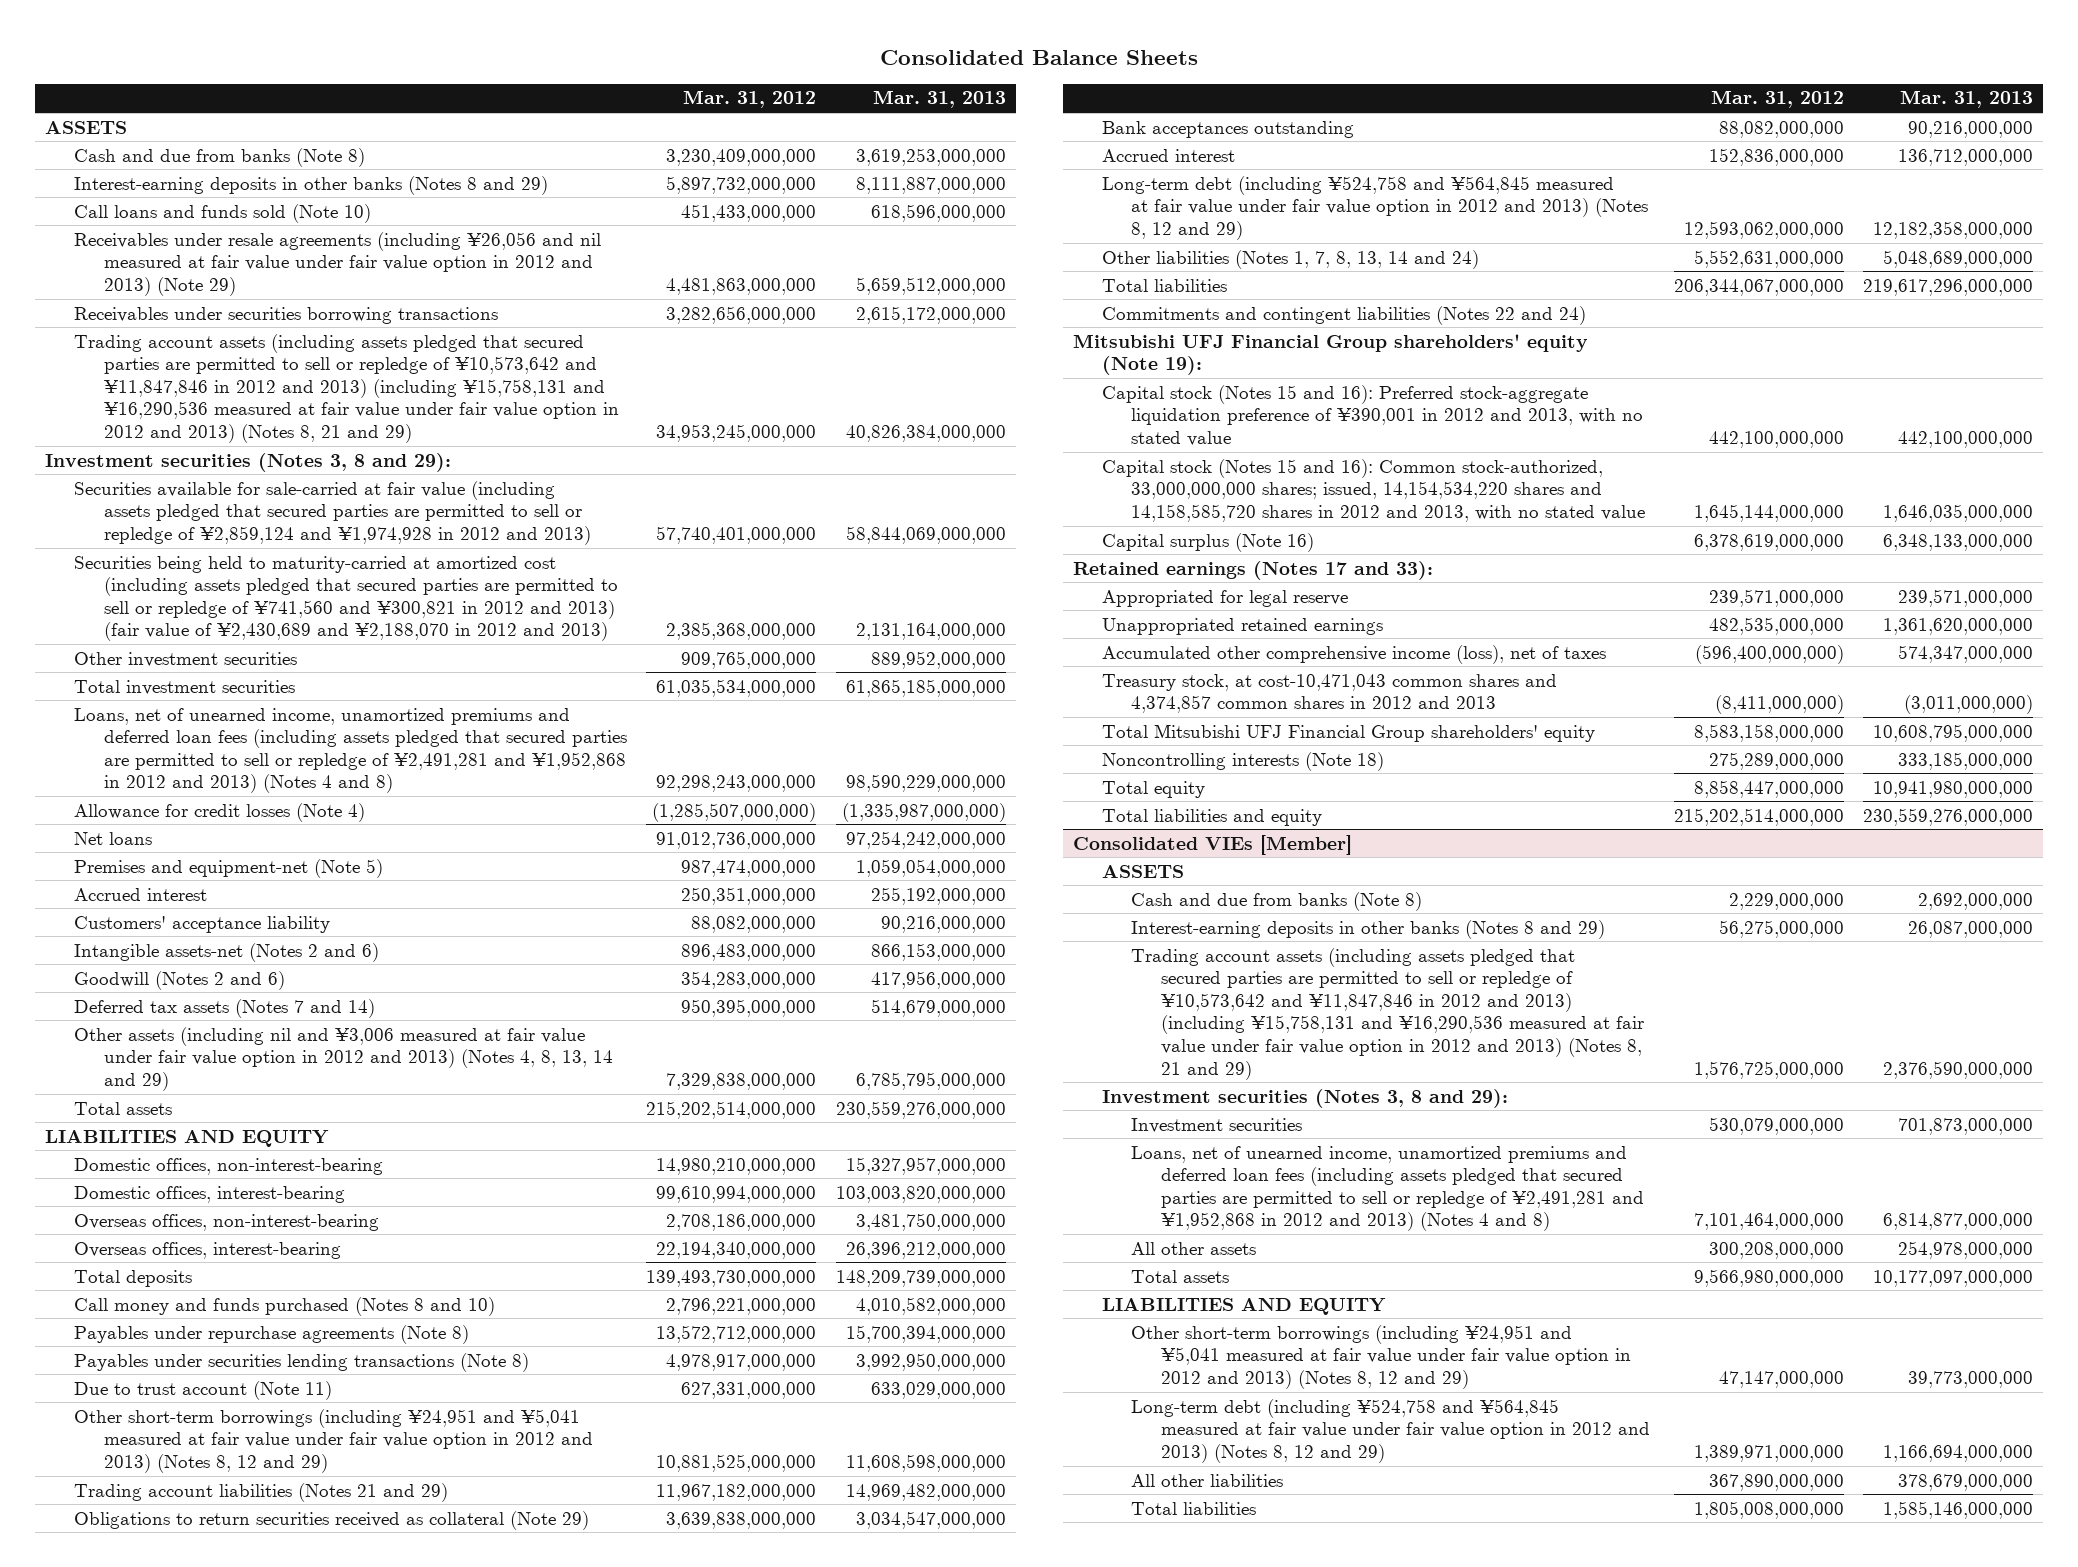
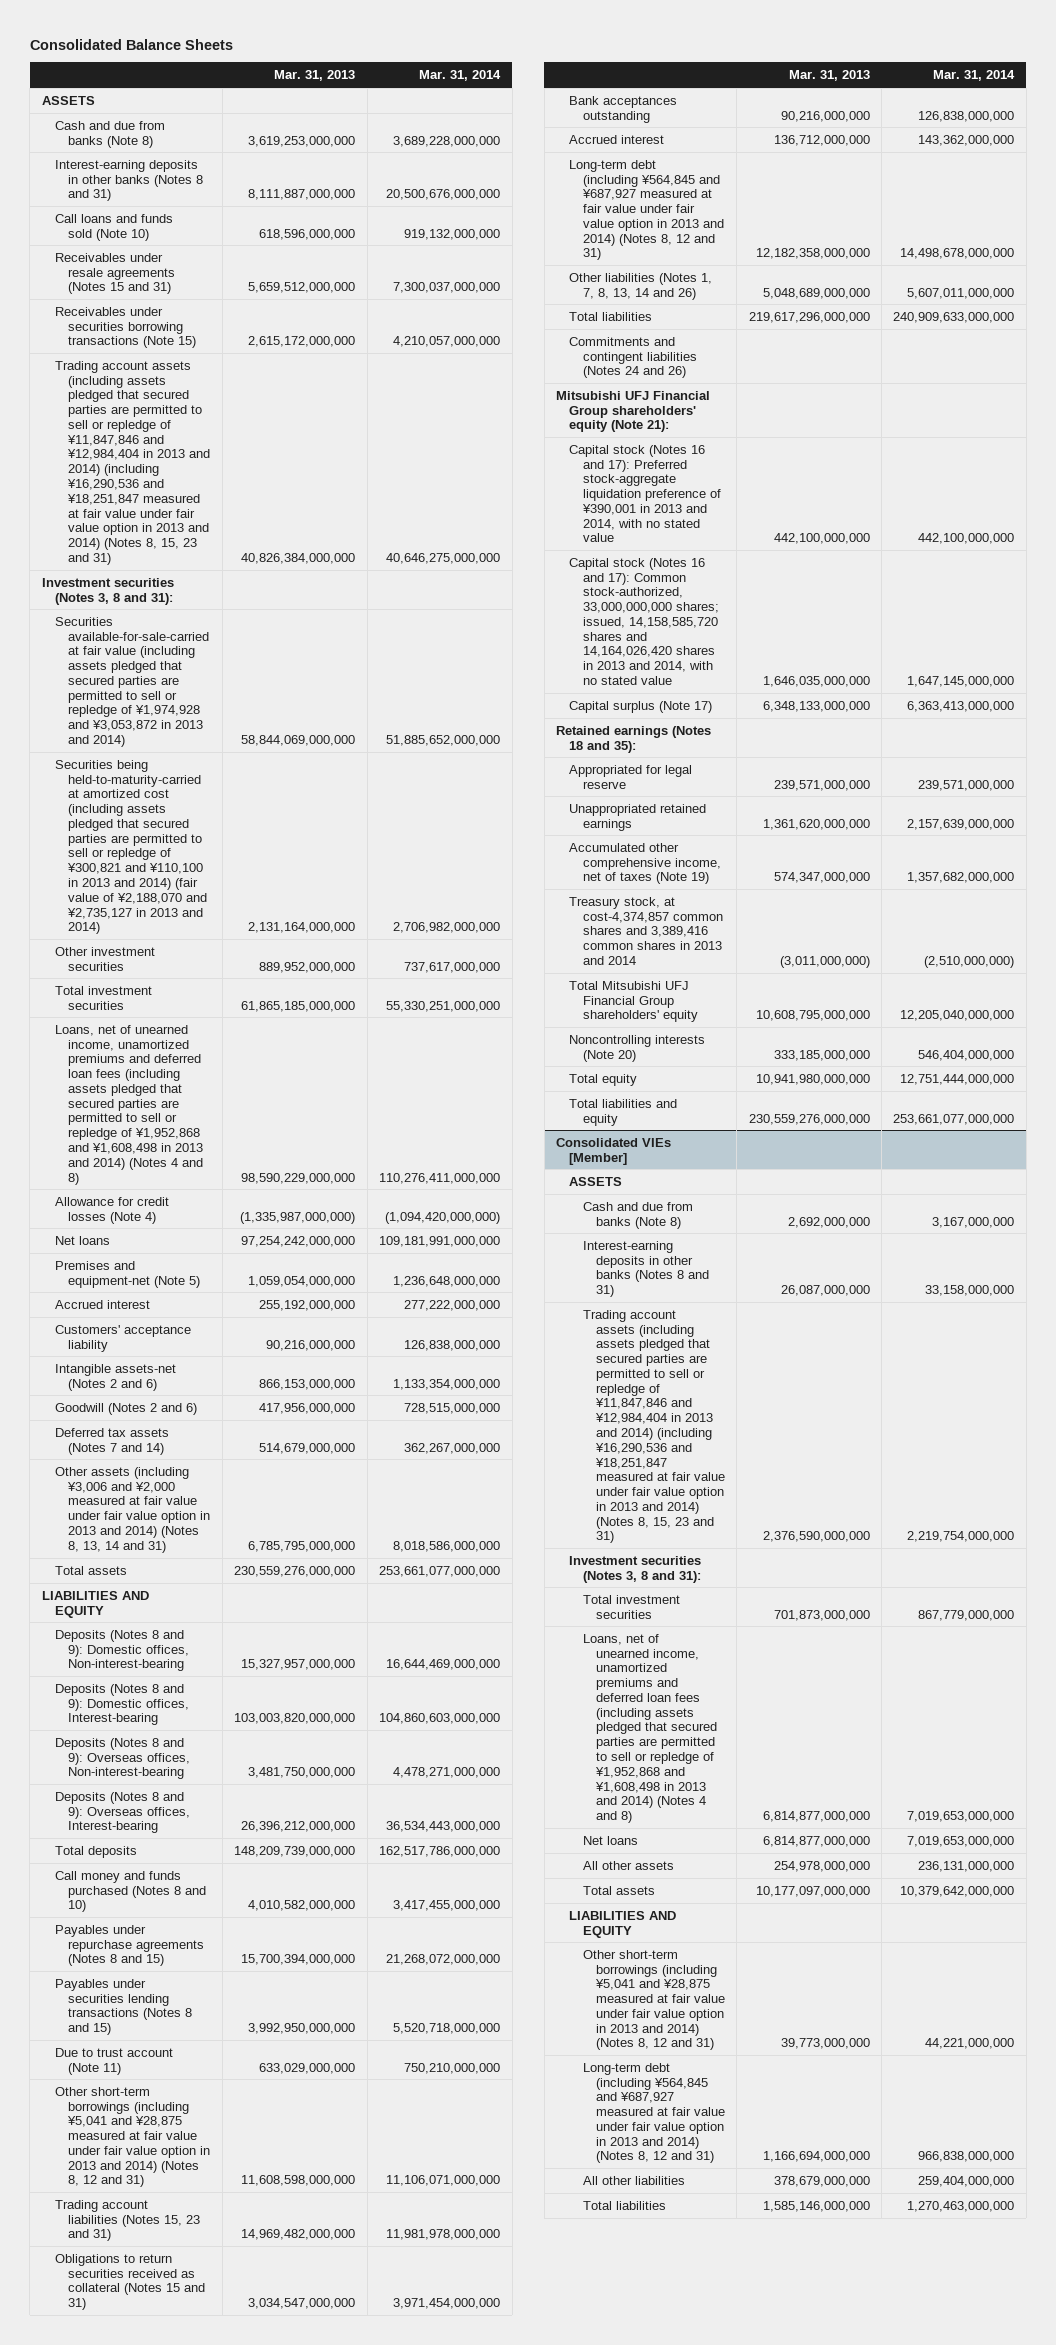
- | Mar. 31, 2012 | Mar. 31, 2013
+ | Mar. 31, 2013 | Mar. 31, 2014
- Interest-earning deposits in other banks (Notes 8 and 29) | 5,897,732,000,000 | 8,111,887,000,000
+ Interest-earning deposits in other banks (Notes 8 and 31) | 8,111,887,000,000 | 20,500,676,000,000
- Receivables under resale agreements (including ¥26,056 and nil measured at fair value under fair value option in 2012 and 2013) (Note 29) | 4,481,863,000,000 | 5,659,512,000,000
- Receivables under securities borrowing transactions | 3,282,656,000,000 | 2,615,172,000,000
- Trading account assets (including assets pledged that secured parties are permitted to sell or repledge of ¥10,573,642 and ¥11,847,846 in 2012 and 2013) (including ¥15,758,131 and ¥16,290,536 measured at fair value under fair value option in 2012 and 2013) (Notes 8, 21 and 29) | 34,953,245,000,000 | 40,826,384,000,000
- Investment securities (Notes 3, 8 and 29):
- Securities available for sale-carried at fair value (including assets pledged that secured parties are permitted to sell or repledge of ¥2,859,124 and ¥1,974,928 in 2012 and 2013) | 57,740,401,000,000 | 58,844,069,000,000
- Securities being held to maturity-carried at amortized cost (including assets pledged that secured parties are permitted to sell or repledge of ¥741,560 and ¥300,821 in 2012 and 2013) (fair value of ¥2,430,689 and ¥2,188,070 in 2012 and 2013) | 2,385,368,000,000 | 2,131,164,000,000
+ Receivables under resale agreements (Notes 15 and 31) | 5,659,512,000,000 | 7,300,037,000,000
+ Receivables under securities borrowing transactions (Note 15) | 2,615,172,000,000 | 4,210,057,000,000
+ Trading account assets (including assets pledged that secured parties are permitted to sell or repledge of ¥11,847,846 and ¥12,984,404 in 2013 and 2014) (including ¥16,290,536 and ¥18,251,847 measured at fair value under fair value option in 2013 and 2014) (Notes 8, 15, 23 and 31) | 40,826,384,000,000 | 40,646,275,000,000
+ Investment securities (Notes 3, 8 and 31):
+ Securities available-for-sale-carried at fair value (including assets pledged that secured parties are permitted to sell or repledge of ¥1,974,928 and ¥3,053,872 in 2013 and 2014) | 58,844,069,000,000 | 51,885,652,000,000
+ Securities being held-to-maturity-carried at amortized cost (including assets pledged that secured parties are permitted to sell or repledge of ¥300,821 and ¥110,100 in 2013 and 2014) (fair value of ¥2,188,070 and ¥2,735,127 in 2013 and 2014) | 2,131,164,000,000 | 2,706,982,000,000
- Loans, net of unearned income, unamortized premiums and deferred loan fees (including assets pledged that secured parties are permitted to sell or repledge of ¥2,491,281 and ¥1,952,868 in 2012 and 2013) (Notes 4 and 8) | 92,298,243,000,000 | 98,590,229,000,000
+ Loans, net of unearned income, unamortized premiums and deferred loan fees (including assets pledged that secured parties are permitted to sell or repledge of ¥1,952,868 and ¥1,608,498 in 2013 and 2014) (Notes 4 and 8) | 98,590,229,000,000 | 110,276,411,000,000
- Other assets (including nil and ¥3,006 measured at fair value under fair value option in 2012 and 2013) (Notes 4, 8, 13, 14 and 29) | 7,329,838,000,000 | 6,785,795,000,000
+ Other assets (including ¥3,006 and ¥2,000 measured at fair value under fair value option in 2013 and 2014) (Notes 8, 13, 14 and 31) | 6,785,795,000,000 | 8,018,586,000,000
- Domestic offices, non-interest-bearing | 14,980,210,000,000 | 15,327,957,000,000
- Domestic offices, interest-bearing | 99,610,994,000,000 | 103,003,820,000,000
- Overseas offices, non-interest-bearing | 2,708,186,000,000 | 3,481,750,000,000
- Overseas offices, interest-bearing | 22,194,340,000,000 | 26,396,212,000,000
+ Deposits (Notes 8 and 9): Domestic offices, Non-interest-bearing | 15,327,957,000,000 | 16,644,469,000,000
+ Deposits (Notes 8 and 9): Domestic offices, Interest-bearing | 103,003,820,000,000 | 104,860,603,000,000
+ Deposits (Notes 8 and 9): Overseas offices, Non-interest-bearing | 3,481,750,000,000 | 4,478,271,000,000
+ Deposits (Notes 8 and 9): Overseas offices, Interest-bearing | 26,396,212,000,000 | 36,534,443,000,000
- Payables under repurchase agreements (Note 8) | 13,572,712,000,000 | 15,700,394,000,000
- Payables under securities lending transactions (Note 8) | 4,978,917,000,000 | 3,992,950,000,000
+ Payables under repurchase agreements (Notes 8 and 15) | 15,700,394,000,000 | 21,268,072,000,000
+ Payables under securities lending transactions (Notes 8 and 15) | 3,992,950,000,000 | 5,520,718,000,000
- Other short-term borrowings (including ¥24,951 and ¥5,041 measured at fair value under fair value option in 2012 and 2013) (Notes 8, 12 and 29) | 10,881,525,000,000 | 11,608,598,000,000
- Trading account liabilities (Notes 21 and 29) | 11,967,182,000,000 | 14,969,482,000,000
- Obligations to return securities received as collateral (Note 29) | 3,639,838,000,000 | 3,034,547,000,000
+ Other short-term borrowings (including ¥5,041 and ¥28,875 measured at fair value under fair value option in 2013 and 2014) (Notes 8, 12 and 31) | 11,608,598,000,000 | 11,106,071,000,000
+ Trading account liabilities (Notes 15, 23 and 31) | 14,969,482,000,000 | 11,981,978,000,000
+ Obligations to return securities received as collateral (Notes 15 and 31) | 3,034,547,000,000 | 3,971,454,000,000
- Long-term debt (including ¥524,758 and ¥564,845 measured at fair value under fair value option in 2012 and 2013) (Notes 8, 12 and 29) | 12,593,062,000,000 | 12,182,358,000,000
- Other liabilities (Notes 1, 7, 8, 13, 14 and 24) | 5,552,631,000,000 | 5,048,689,000,000
+ Long-term debt (including ¥564,845 and ¥687,927 measured at fair value under fair value option in 2013 and 2014) (Notes 8, 12 and 31) | 12,182,358,000,000 | 14,498,678,000,000
+ Other liabilities (Notes 1, 7, 8, 13, 14 and 26) | 5,048,689,000,000 | 5,607,011,000,000
- Commitments and contingent liabilities (Notes 22 and 24)
- Mitsubishi UFJ Financial Group shareholders' equity (Note 19):
- Capital stock (Notes 15 and 16): Preferred stock-aggregate liquidation preference of ¥390,001 in 2012 and 2013, with no stated value | 442,100,000,000 | 442,100,000,000
- Capital stock (Notes 15 and 16): Common stock-authorized, 33,000,000,000 shares; issued, 14,154,534,220 shares and 14,158,585,720 shares in 2012 and 2013, with no stated value | 1,645,144,000,000 | 1,646,035,000,000
- Capital surplus (Note 16) | 6,378,619,000,000 | 6,348,133,000,000
- Retained earnings (Notes 17 and 33):
+ Commitments and contingent liabilities (Notes 24 and 26)
+ Mitsubishi UFJ Financial Group shareholders' equity (Note 21):
+ Capital stock (Notes 16 and 17): Preferred stock-aggregate liquidation preference of ¥390,001 in 2013 and 2014, with no stated value | 442,100,000,000 | 442,100,000,000
+ Capital stock (Notes 16 and 17): Common stock-authorized, 33,000,000,000 shares; issued, 14,158,585,720 shares and 14,164,026,420 shares in 2013 and 2014, with no stated value | 1,646,035,000,000 | 1,647,145,000,000
+ Capital surplus (Note 17) | 6,348,133,000,000 | 6,363,413,000,000
+ Retained earnings (Notes 18 and 35):
- Accumulated other comprehensive income (loss), net of taxes | (596,400,000,000) | 574,347,000,000
- Treasury stock, at cost-10,471,043 common shares and 4,374,857 common shares in 2012 and 2013 | (8,411,000,000) | (3,011,000,000)
+ Accumulated other comprehensive income, net of taxes (Note 19) | 574,347,000,000 | 1,357,682,000,000
+ Treasury stock, at cost-4,374,857 common shares and 3,389,416 common shares in 2013 and 2014 | (3,011,000,000) | (2,510,000,000)
- Noncontrolling interests (Note 18) | 275,289,000,000 | 333,185,000,000
+ Noncontrolling interests (Note 20) | 333,185,000,000 | 546,404,000,000
@ Consolidated VIEs [Member]
- Interest-earning deposits in other banks (Notes 8 and 29) | 56,275,000,000 | 26,087,000,000
- Trading account assets (including assets pledged that secured parties are permitted to sell or repledge of ¥10,573,642 and ¥11,847,846 in 2012 and 2013) (including ¥15,758,131 and ¥16,290,536 measured at fair value under fair value option in 2012 and 2013) (Notes 8, 21 and 29) | 1,576,725,000,000 | 2,376,590,000,000
- Investment securities (Notes 3, 8 and 29):
- Investment securities | 530,079,000,000 | 701,873,000,000
- Loans, net of unearned income, unamortized premiums and deferred loan fees (including assets pledged that secured parties are permitted to sell or repledge of ¥2,491,281 and ¥1,952,868 in 2012 and 2013) (Notes 4 and 8) | 7,101,464,000,000 | 6,814,877,000,000
+ Interest-earning deposits in other banks (Notes 8 and 31) | 26,087,000,000 | 33,158,000,000
+ Trading account assets (including assets pledged that secured parties are permitted to sell or repledge of ¥11,847,846 and ¥12,984,404 in 2013 and 2014) (including ¥16,290,536 and ¥18,251,847 measured at fair value under fair value option in 2013 and 2014) (Notes 8, 15, 23 and 31) | 2,376,590,000,000 | 2,219,754,000,000
+ Investment securities (Notes 3, 8 and 31):
+ Total investment securities | 701,873,000,000 | 867,779,000,000
+ Loans, net of unearned income, unamortized premiums and deferred loan fees (including assets pledged that secured parties are permitted to sell or repledge of ¥1,952,868 and ¥1,608,498 in 2013 and 2014) (Notes 4 and 8) | 6,814,877,000,000 | 7,019,653,000,000
+ Net loans | 6,814,877,000,000 | 7,019,653,000,000
- Other short-term borrowings (including ¥24,951 and ¥5,041 measured at fair value under fair value option in 2012 and 2013) (Notes 8, 12 and 29) | 47,147,000,000 | 39,773,000,000
- Long-term debt (including ¥524,758 and ¥564,845 measured at fair value under fair value option in 2012 and 2013) (Notes 8, 12 and 29) | 1,389,971,000,000 | 1,166,694,000,000
+ Other short-term borrowings (including ¥5,041 and ¥28,875 measured at fair value under fair value option in 2013 and 2014) (Notes 8, 12 and 31) | 39,773,000,000 | 44,221,000,000
+ Long-term debt (including ¥564,845 and ¥687,927 measured at fair value under fair value option in 2013 and 2014) (Notes 8, 12 and 31) | 1,166,694,000,000 | 966,838,000,000

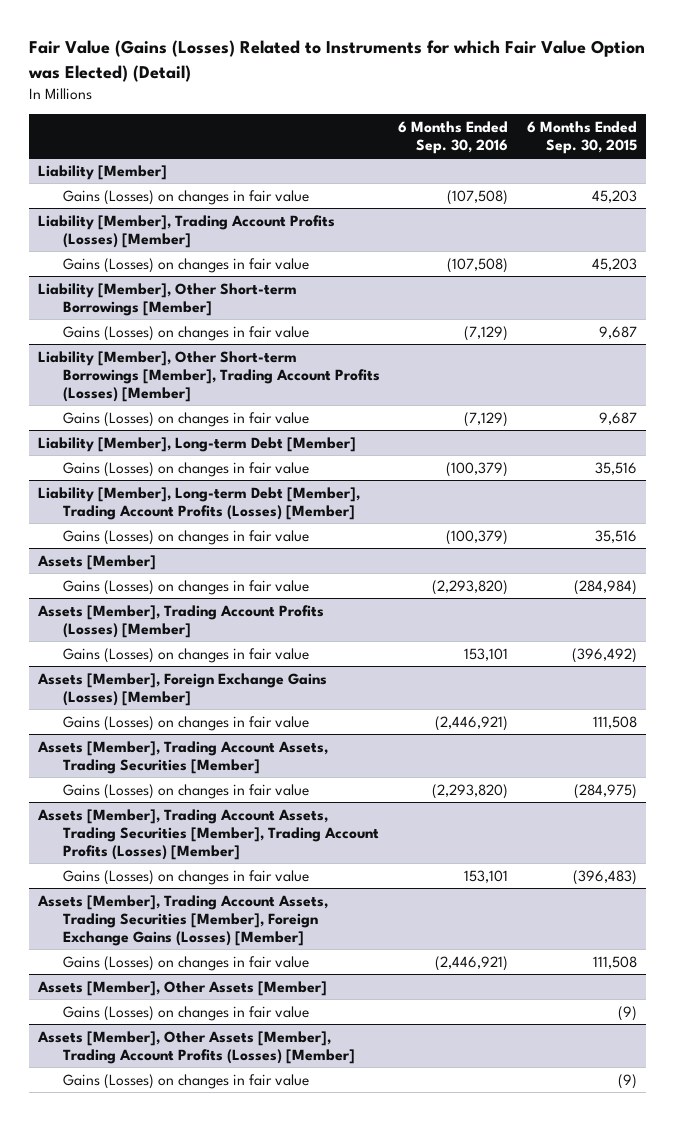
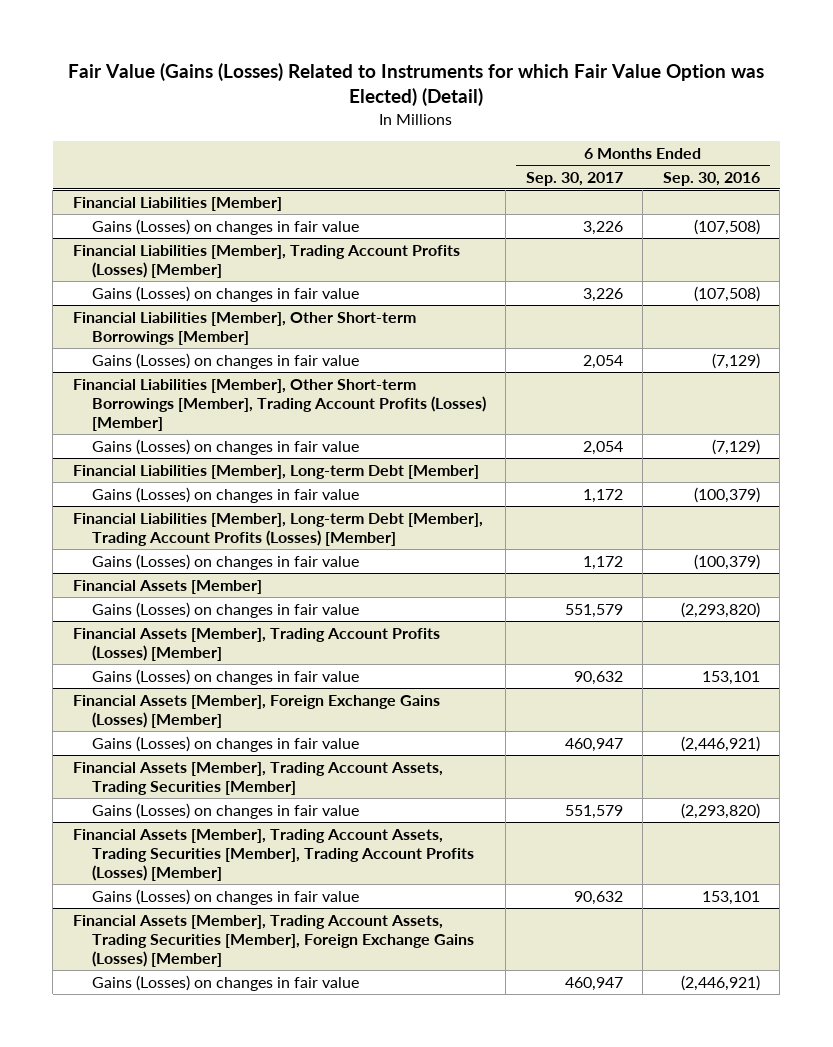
- | 6 Months Ended Sep. 30, 2016 | 6 Months Ended Sep. 30, 2015
+ | 6 Months Ended Sep. 30, 2017 | 6 Months Ended Sep. 30, 2016
- Liability [Member]
+ Financial Liabilities [Member]
- Liability [Member], Trading Account Profits (Losses) [Member]
+ Financial Liabilities [Member], Trading Account Profits (Losses) [Member]
- Liability [Member], Other Short-term Borrowings [Member]
+ Financial Liabilities [Member], Other Short-term Borrowings [Member]
- Liability [Member], Other Short-term Borrowings [Member], Trading Account Profits (Losses) [Member]
+ Financial Liabilities [Member], Other Short-term Borrowings [Member], Trading Account Profits (Losses) [Member]
- Liability [Member], Long-term Debt [Member]
+ Financial Liabilities [Member], Long-term Debt [Member]
- Liability [Member], Long-term Debt [Member], Trading Account Profits (Losses) [Member]
+ Financial Liabilities [Member], Long-term Debt [Member], Trading Account Profits (Losses) [Member]
- Assets [Member]
+ Financial Assets [Member]
- Assets [Member], Trading Account Profits (Losses) [Member]
+ Financial Assets [Member], Trading Account Profits (Losses) [Member]
- Assets [Member], Foreign Exchange Gains (Losses) [Member]
+ Financial Assets [Member], Foreign Exchange Gains (Losses) [Member]
- Assets [Member], Trading Account Assets, Trading Securities [Member]
+ Financial Assets [Member], Trading Account Assets, Trading Securities [Member]
- Assets [Member], Trading Account Assets, Trading Securities [Member], Trading Account Profits (Losses) [Member]
+ Financial Assets [Member], Trading Account Assets, Trading Securities [Member], Trading Account Profits (Losses) [Member]
- Assets [Member], Trading Account Assets, Trading Securities [Member], Foreign Exchange Gains (Losses) [Member]
+ Financial Assets [Member], Trading Account Assets, Trading Securities [Member], Foreign Exchange Gains (Losses) [Member]
- Assets [Member], Other Assets [Member]
- Gains (Losses) on changes in fair value | | (9)
- Assets [Member], Other Assets [Member], Trading Account Profits (Losses) [Member]
- Gains (Losses) on changes in fair value | | (9)

